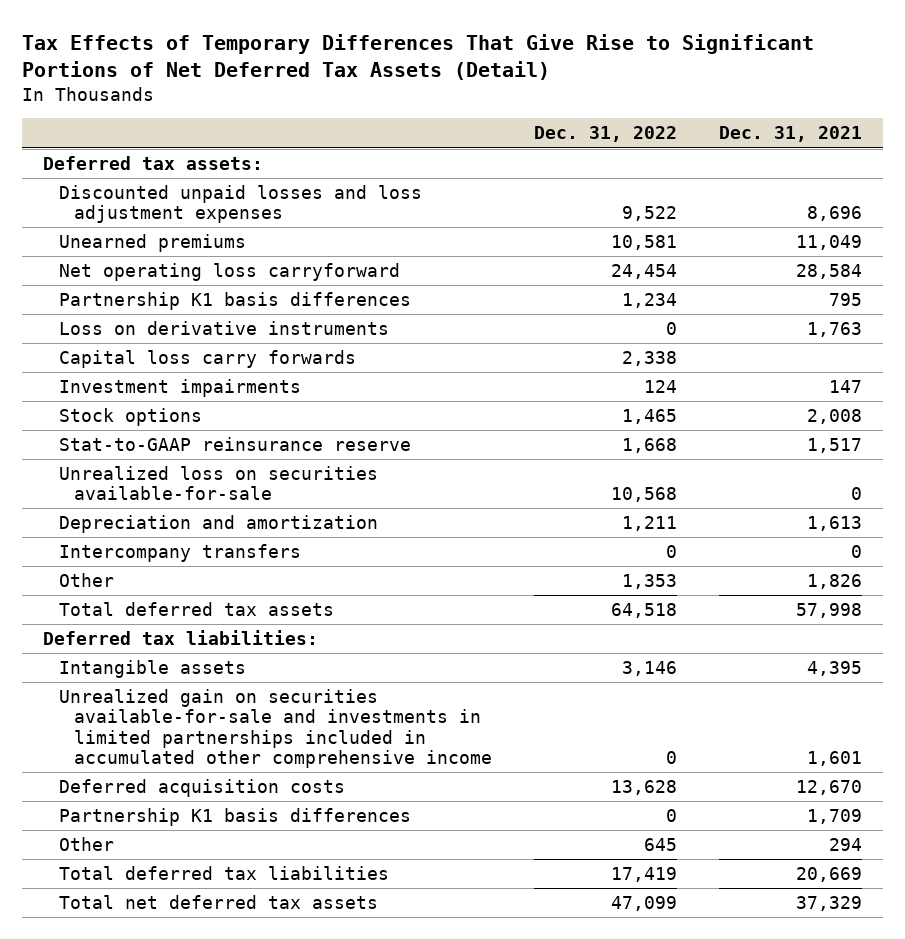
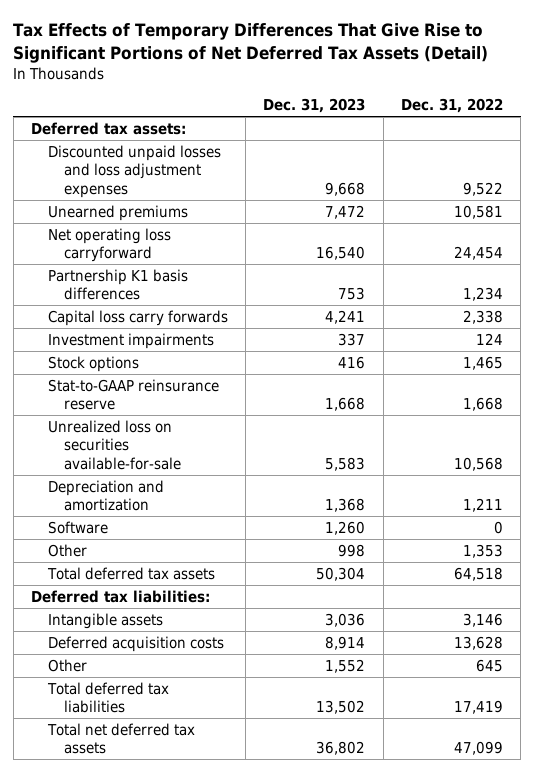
- | Dec. 31, 2022 | Dec. 31, 2021
+ | Dec. 31, 2023 | Dec. 31, 2022
- Loss on derivative instruments | 0 | 1,763
- Intercompany transfers | 0 | 0
+ Software | 1,260 | 0
- Unrealized gain on securities available-for-sale and investments in limited partnerships included in accumulated other comprehensive income | 0 | 1,601
- Partnership K1 basis differences | 0 | 1,709

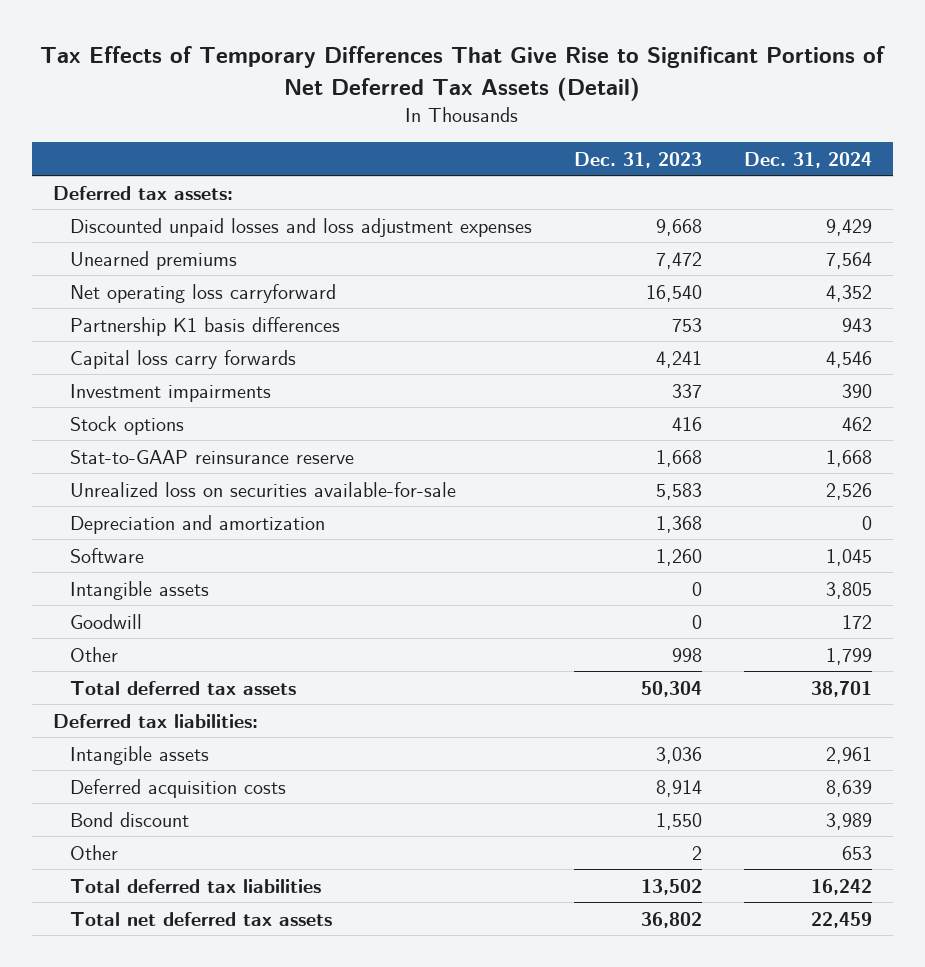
- | Dec. 31, 2023 | Dec. 31, 2022
+ | Dec. 31, 2023 | Dec. 31, 2024
+ Intangible assets | 0 | 3,805
+ Goodwill | 0 | 172
- Other | 1,552 | 645
+ Bond discount | 1,550 | 3,989
+ Other | 2 | 653

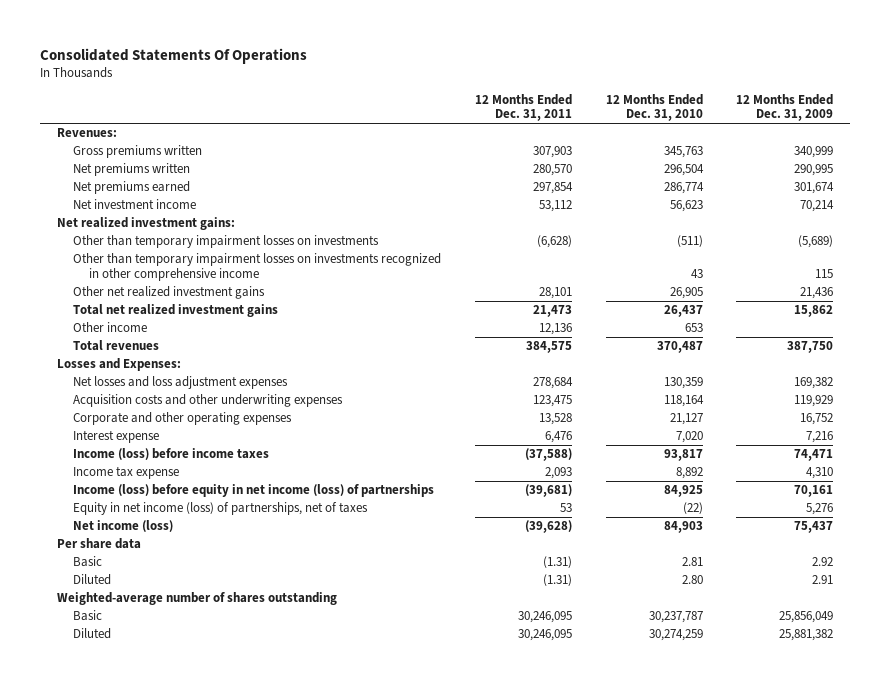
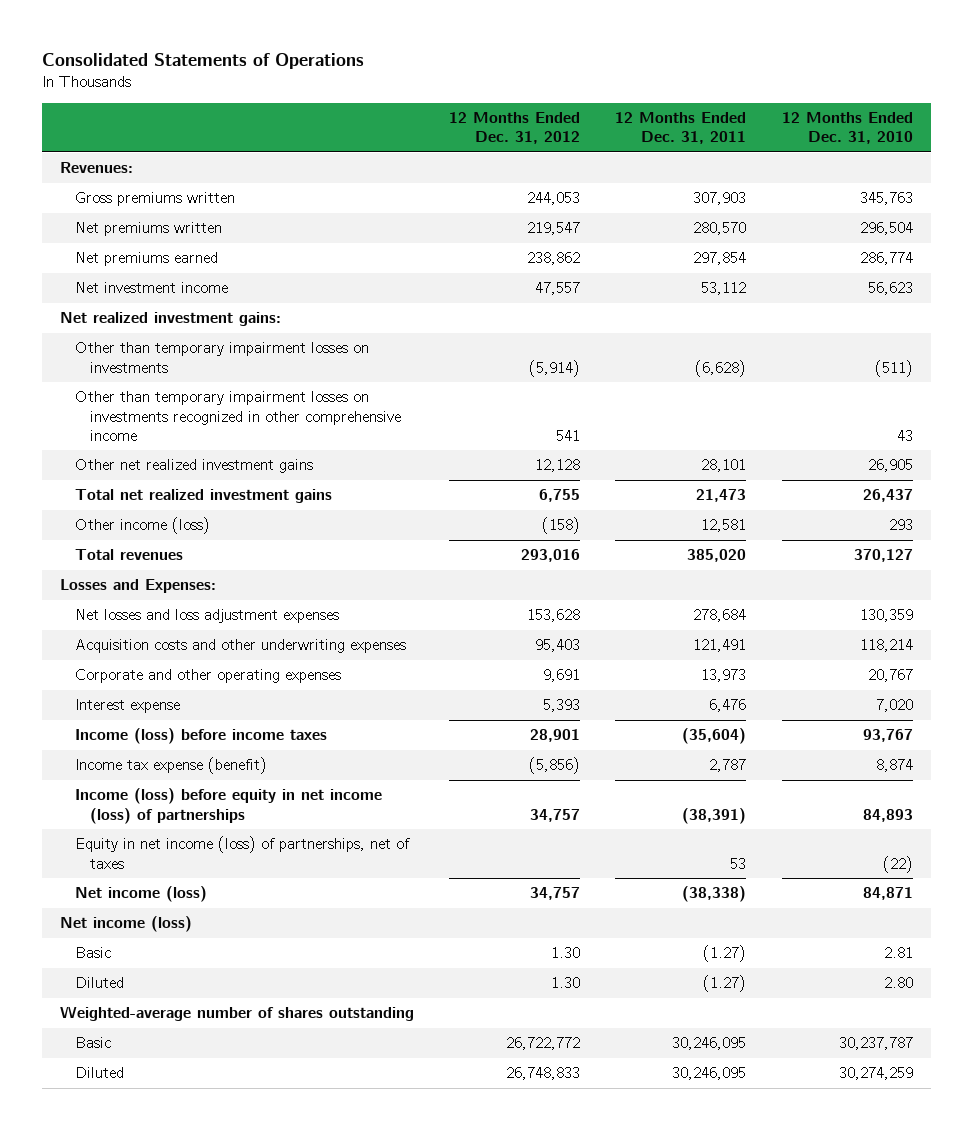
- Consolidated Statements Of Operations
+ Consolidated Statements of Operations
- | 12 Months Ended Dec. 31, 2011 | 12 Months Ended Dec. 31, 2010 | 12 Months Ended Dec. 31, 2009
+ | 12 Months Ended Dec. 31, 2012 | 12 Months Ended Dec. 31, 2011 | 12 Months Ended Dec. 31, 2010
- Other income | 12,136 | 653 |
- Total revenues | 384,575 | 370,487 | 387,750
+ Other income (loss) | (158) | 12,581 | 293
+ Total revenues | 293,016 | 385,020 | 370,127
- Acquisition costs and other underwriting expenses | 123,475 | 118,164 | 119,929
- Corporate and other operating expenses | 13,528 | 21,127 | 16,752
+ Acquisition costs and other underwriting expenses | 95,403 | 121,491 | 118,214
+ Corporate and other operating expenses | 9,691 | 13,973 | 20,767
- Income (loss) before income taxes | (37,588) | 93,817 | 74,471
- Income tax expense | 2,093 | 8,892 | 4,310
- Income (loss) before equity in net income (loss) of partnerships | (39,681) | 84,925 | 70,161
+ Income (loss) before income taxes | 28,901 | (35,604) | 93,767
+ Income tax expense (benefit) | (5,856) | 2,787 | 8,874
+ Income (loss) before equity in net income (loss) of partnerships | 34,757 | (38,391) | 84,893
- Net income (loss) | (39,628) | 84,903 | 75,437
- Per share data
- Basic | (1.31) | 2.81 | 2.92
- Diluted | (1.31) | 2.80 | 2.91
+ Net income (loss) | 34,757 | (38,338) | 84,871
+ Net income (loss)
+ Basic | 1.30 | (1.27) | 2.81
+ Diluted | 1.30 | (1.27) | 2.80

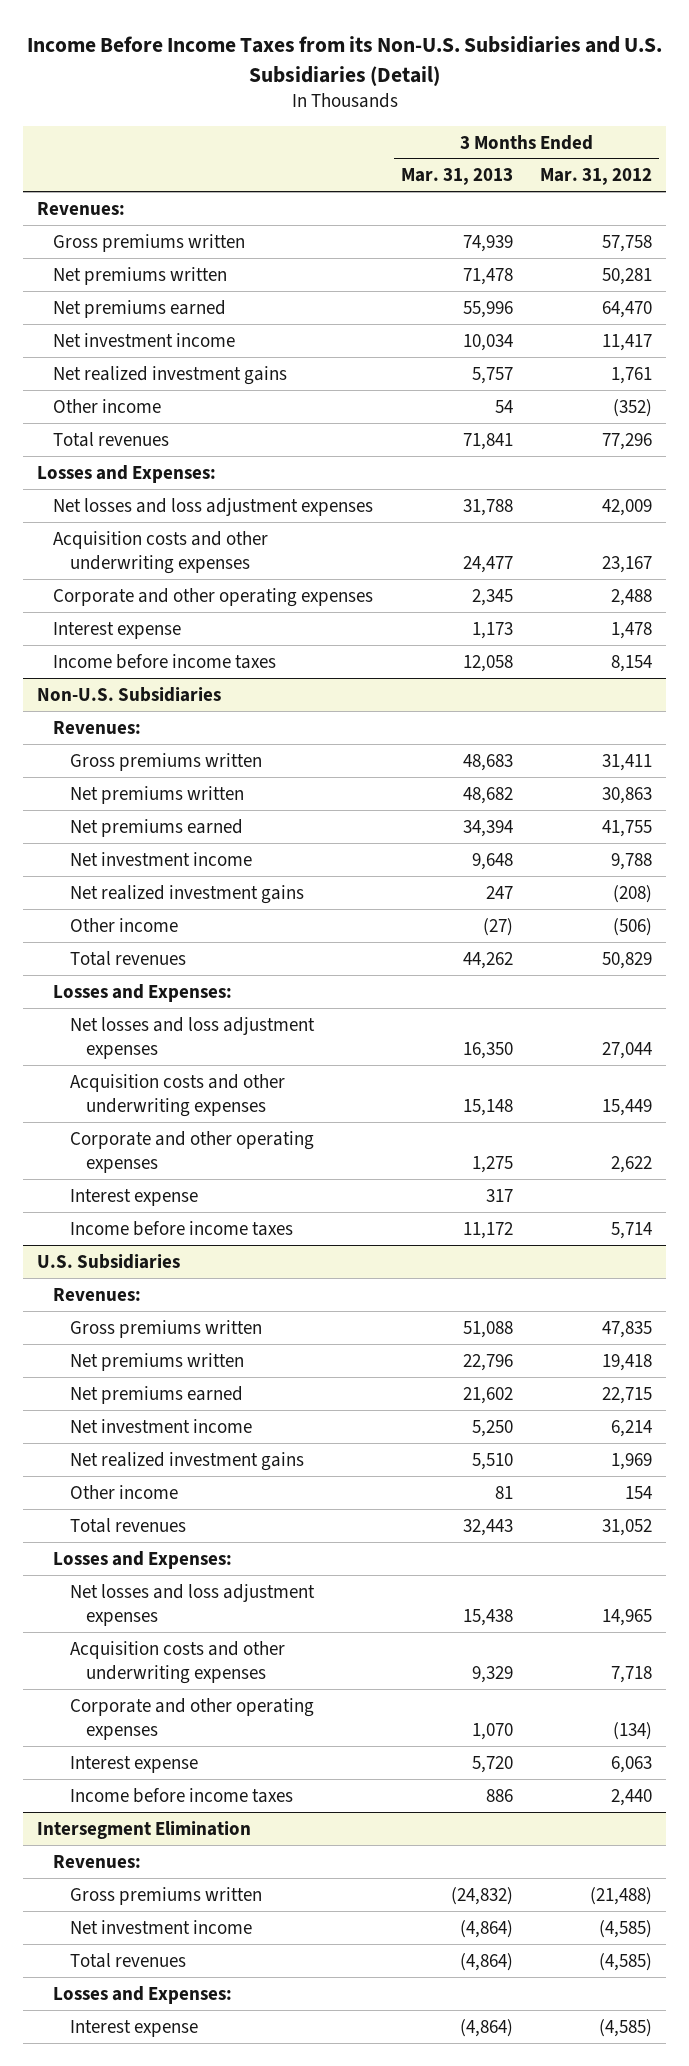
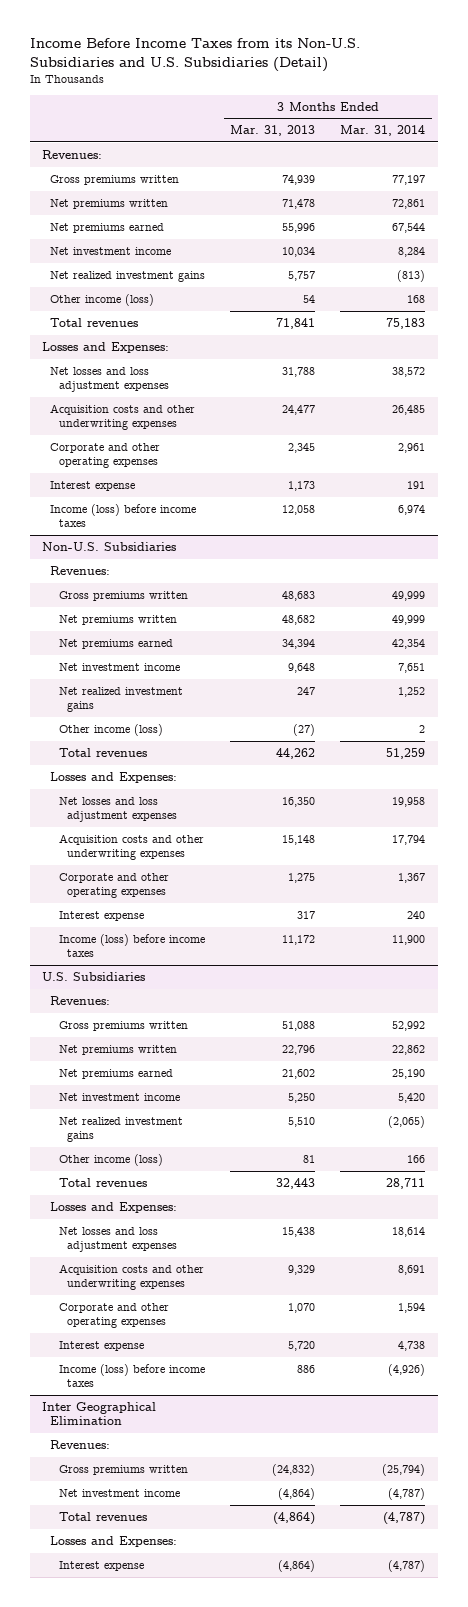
- | 3 Months Ended Mar. 31, 2013 | 3 Months Ended Mar. 31, 2012
+ | 3 Months Ended Mar. 31, 2013 | 3 Months Ended Mar. 31, 2014
- Other income | 54 | (352)
+ Other income (loss) | 54 | 168
- Income before income taxes | 12,058 | 8,154
+ Income (loss) before income taxes | 12,058 | 6,974
@ Non-U.S. Subsidiaries
- Other income | (27) | (506)
+ Other income (loss) | (27) | 2
- Income before income taxes | 11,172 | 5,714
+ Income (loss) before income taxes | 11,172 | 11,900
@ U.S. Subsidiaries
- Other income | 81 | 154
+ Other income (loss) | 81 | 166
- Income before income taxes | 886 | 2,440
- Intersegment Elimination
@ U.S. Subsidiaries
+ Income (loss) before income taxes | 886 | (4,926)
+ Inter Geographical Elimination

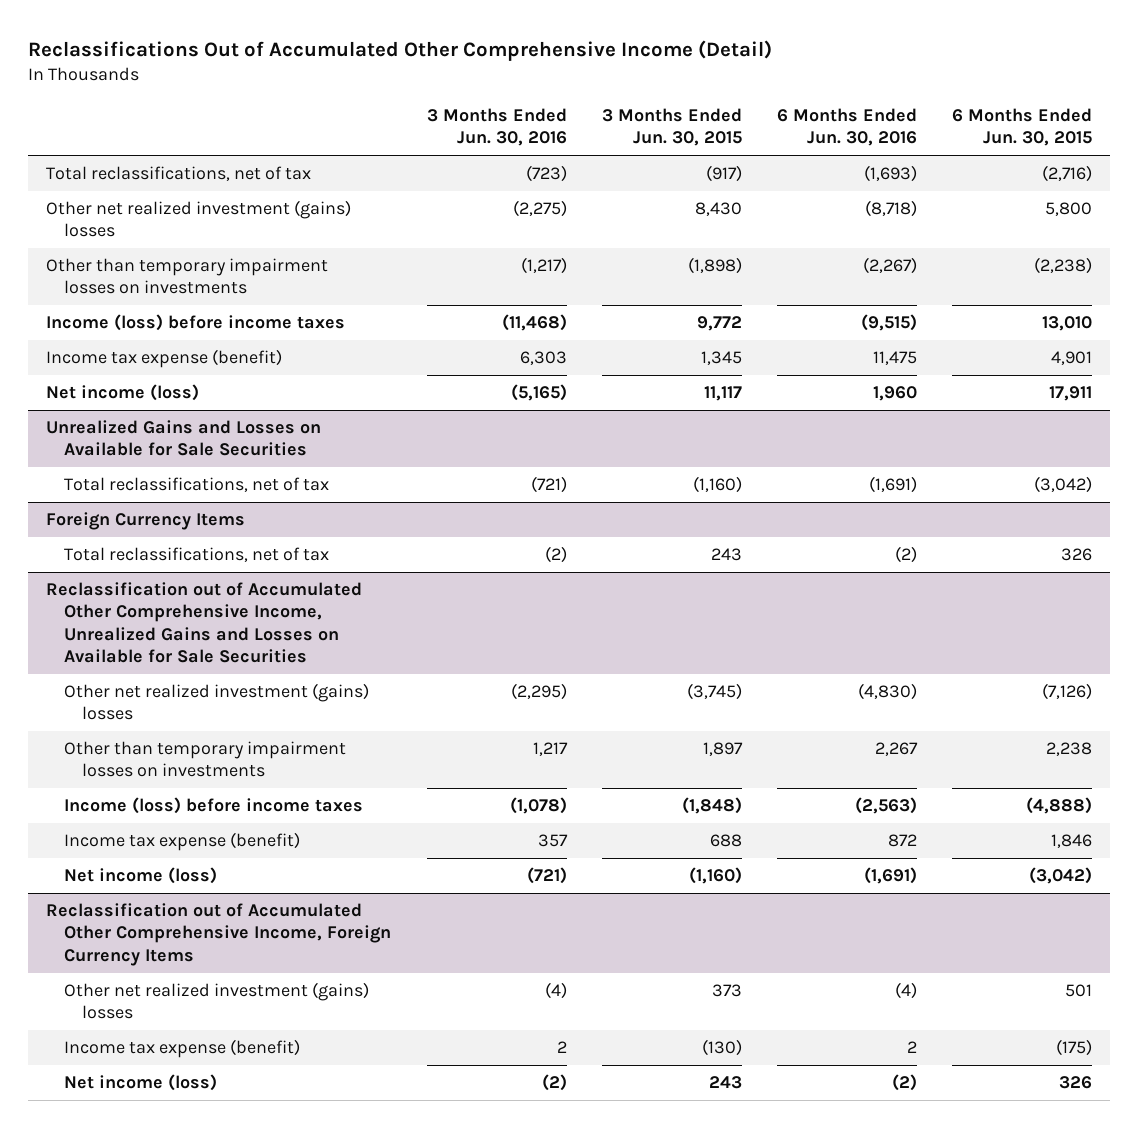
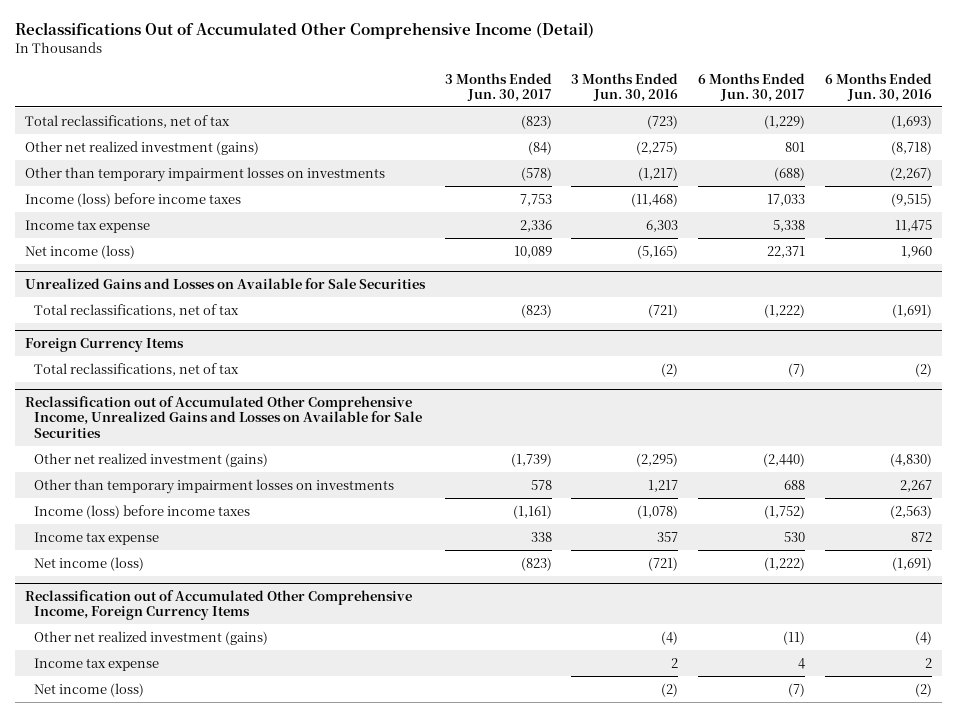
- | 3 Months Ended Jun. 30, 2016 | 3 Months Ended Jun. 30, 2015 | 6 Months Ended Jun. 30, 2016 | 6 Months Ended Jun. 30, 2015
+ | 3 Months Ended Jun. 30, 2017 | 3 Months Ended Jun. 30, 2016 | 6 Months Ended Jun. 30, 2017 | 6 Months Ended Jun. 30, 2016
- Other net realized investment (gains) losses | (2,275) | 8,430 | (8,718) | 5,800
+ Other net realized investment (gains) | (84) | (2,275) | 801 | (8,718)
- Income tax expense (benefit) | 6,303 | 1,345 | 11,475 | 4,901
+ Income tax expense | 2,336 | 6,303 | 5,338 | 11,475
@ Reclassification out of Accumulated Other Comprehensive Income, Unrealized Gains and Losses on Available for Sale Securities
- Other net realized investment (gains) losses | (2,295) | (3,745) | (4,830) | (7,126)
+ Other net realized investment (gains) | (1,739) | (2,295) | (2,440) | (4,830)
- Income tax expense (benefit) | 357 | 688 | 872 | 1,846
+ Income tax expense | 338 | 357 | 530 | 872
@ Reclassification out of Accumulated Other Comprehensive Income, Foreign Currency Items
- Other net realized investment (gains) losses | (4) | 373 | (4) | 501
- Income tax expense (benefit) | 2 | (130) | 2 | (175)
+ Other net realized investment (gains) | | (4) | (11) | (4)
+ Income tax expense | | 2 | 4 | 2

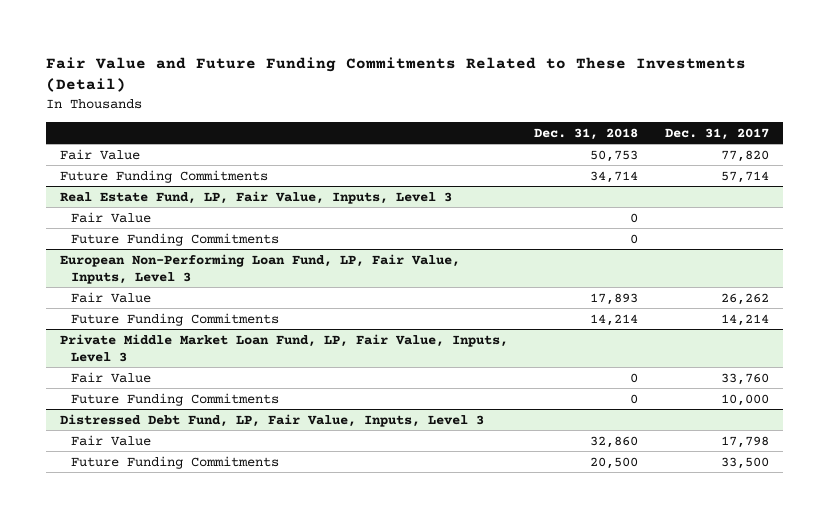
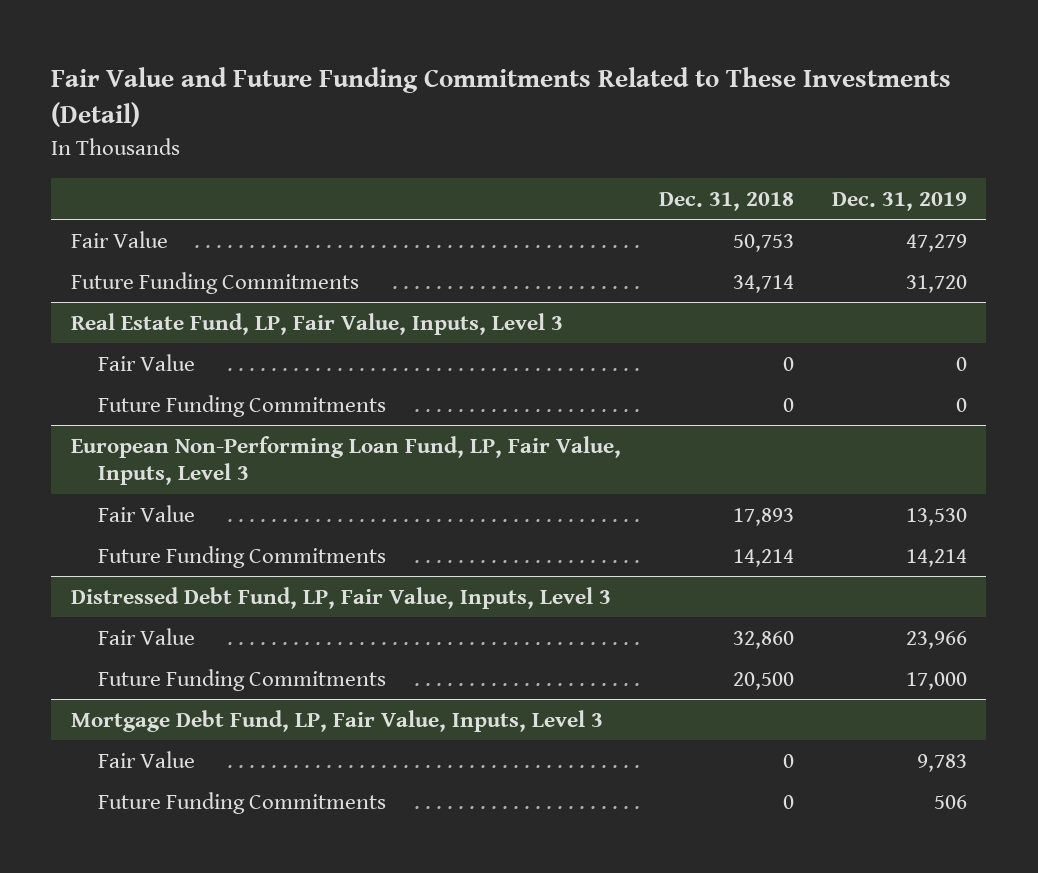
- | Dec. 31, 2018 | Dec. 31, 2017
+ | Dec. 31, 2018 | Dec. 31, 2019
- Private Middle Market Loan Fund, LP, Fair Value, Inputs, Level 3
- Fair Value | 0 | 33,760
- Future Funding Commitments | 0 | 10,000
+ Mortgage Debt Fund, LP, Fair Value, Inputs, Level 3
+ Fair Value | 0 | 9,783
+ Future Funding Commitments | 0 | 506

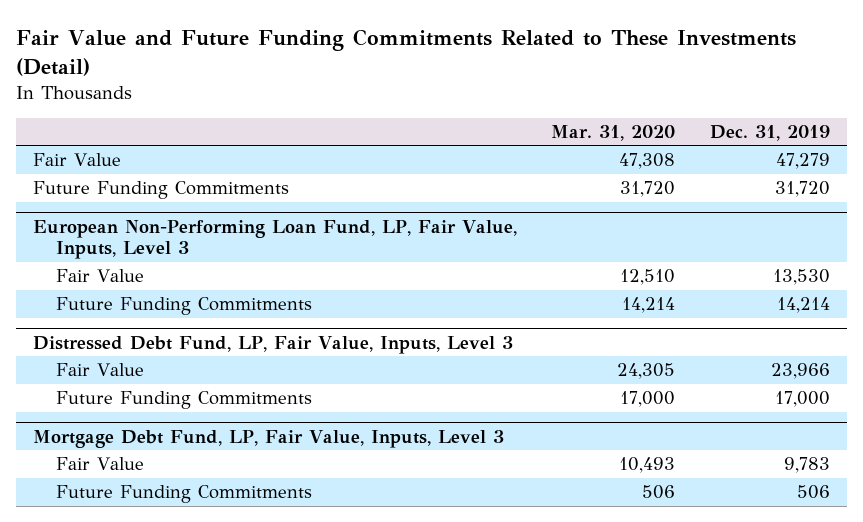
- | Dec. 31, 2018 | Dec. 31, 2019
+ | Mar. 31, 2020 | Dec. 31, 2019
- Real Estate Fund, LP, Fair Value, Inputs, Level 3
- Fair Value | 0 | 0
- Future Funding Commitments | 0 | 0

